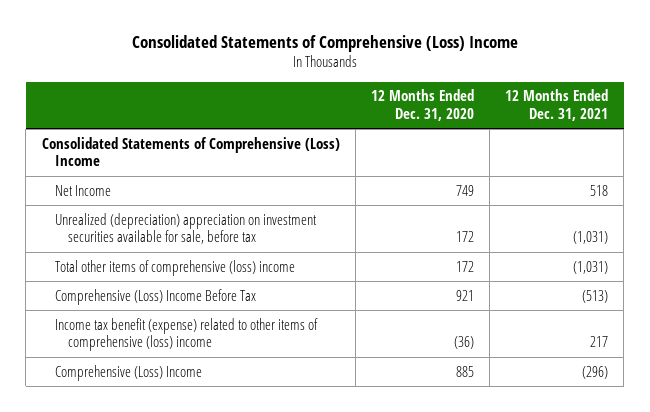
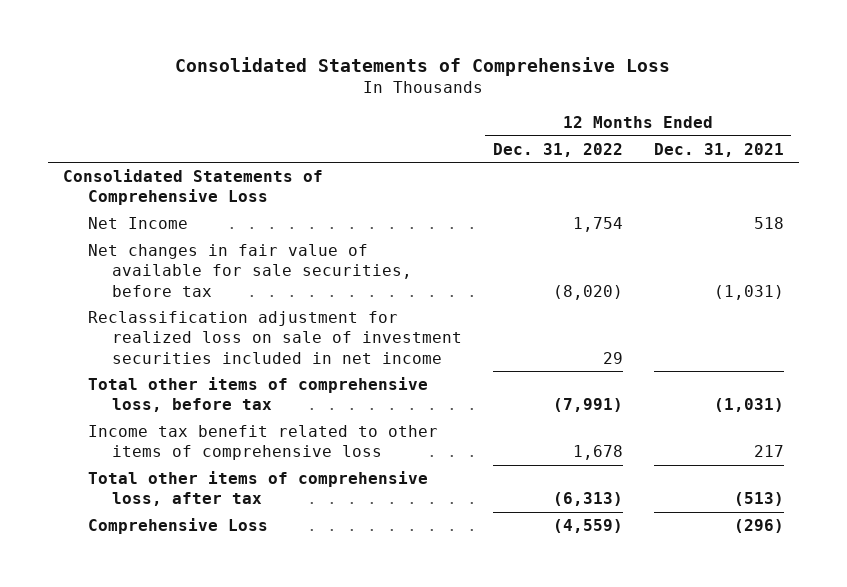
- Consolidated Statements of Comprehensive (Loss) Income
+ Consolidated Statements of Comprehensive Loss
- | 12 Months Ended Dec. 31, 2020 | 12 Months Ended Dec. 31, 2021
+ | 12 Months Ended Dec. 31, 2022 | 12 Months Ended Dec. 31, 2021
- Consolidated Statements of Comprehensive (Loss) Income
+ Consolidated Statements of Comprehensive Loss
- Unrealized (depreciation) appreciation on investment securities available for sale, before tax | 172 | (1,031)
- Total other items of comprehensive (loss) income | 172 | (1,031)
- Comprehensive (Loss) Income Before Tax | 921 | (513)
- Income tax benefit (expense) related to other items of comprehensive (loss) income | (36) | 217
- Comprehensive (Loss) Income | 885 | (296)
+ Net changes in fair value of available for sale securities, before tax | (8,020) | (1,031)
+ Reclassification adjustment for realized loss on sale of investment securities included in net income | 29 |
+ Total other items of comprehensive loss, before tax | (7,991) | (1,031)
+ Income tax benefit related to other items of comprehensive loss | 1,678 | 217
+ Total other items of comprehensive loss, after tax | (6,313) | (513)
+ Comprehensive Loss | (4,559) | (296)

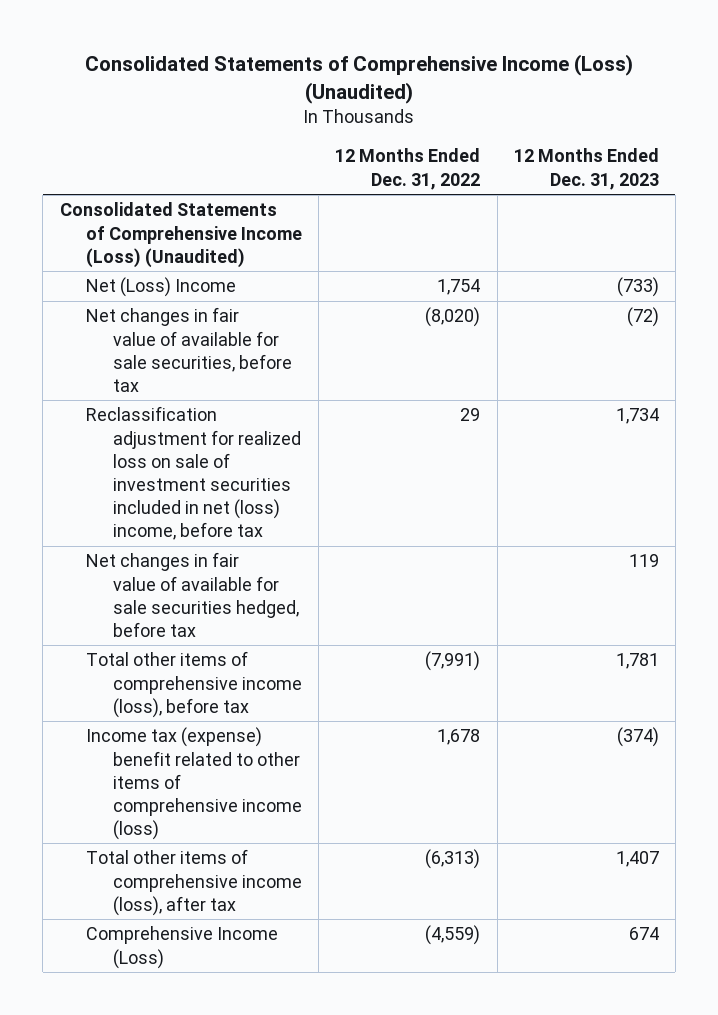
- Consolidated Statements of Comprehensive Loss
+ Consolidated Statements of Comprehensive Income (Loss) (Unaudited)
- | 12 Months Ended Dec. 31, 2022 | 12 Months Ended Dec. 31, 2021
+ | 12 Months Ended Dec. 31, 2022 | 12 Months Ended Dec. 31, 2023
- Consolidated Statements of Comprehensive Loss
- Net Income | 1,754 | 518
+ Consolidated Statements of Comprehensive Income (Loss) (Unaudited)
+ Net (Loss) Income | 1,754 | (733)
- Reclassification adjustment for realized loss on sale of investment securities included in net income | 29 |
- Total other items of comprehensive loss, before tax | (7,991) | (1,031)
- Income tax benefit related to other items of comprehensive loss | 1,678 | 217
- Total other items of comprehensive loss, after tax | (6,313) | (513)
- Comprehensive Loss | (4,559) | (296)
+ Reclassification adjustment for realized loss on sale of investment securities included in net (loss) income, before tax | 29 | 1,734
+ Net changes in fair value of available for sale securities hedged, before tax | | 119
+ Total other items of comprehensive income (loss), before tax | (7,991) | 1,781
+ Income tax (expense) benefit related to other items of comprehensive income (loss) | 1,678 | (374)
+ Total other items of comprehensive income (loss), after tax | (6,313) | 1,407
+ Comprehensive Income (Loss) | (4,559) | 674

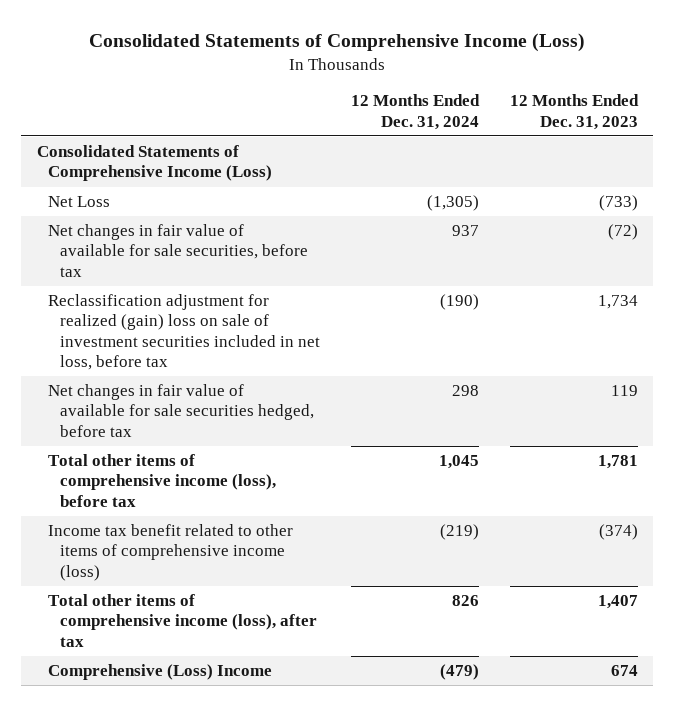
- Consolidated Statements of Comprehensive Income (Loss) (Unaudited)
+ Consolidated Statements of Comprehensive Income (Loss)
- | 12 Months Ended Dec. 31, 2022 | 12 Months Ended Dec. 31, 2023
+ | 12 Months Ended Dec. 31, 2024 | 12 Months Ended Dec. 31, 2023
- Consolidated Statements of Comprehensive Income (Loss) (Unaudited)
- Net (Loss) Income | 1,754 | (733)
+ Consolidated Statements of Comprehensive Income (Loss)
+ Net Loss | (1,305) | (733)
- Reclassification adjustment for realized loss on sale of investment securities included in net (loss) income, before tax | 29 | 1,734
+ Reclassification adjustment for realized (gain) loss on sale of investment securities included in net loss, before tax | (190) | 1,734
- Income tax (expense) benefit related to other items of comprehensive income (loss) | 1,678 | (374)
+ Income tax benefit related to other items of comprehensive income (loss) | (219) | (374)
- Comprehensive Income (Loss) | (4,559) | 674
+ Comprehensive (Loss) Income | (479) | 674

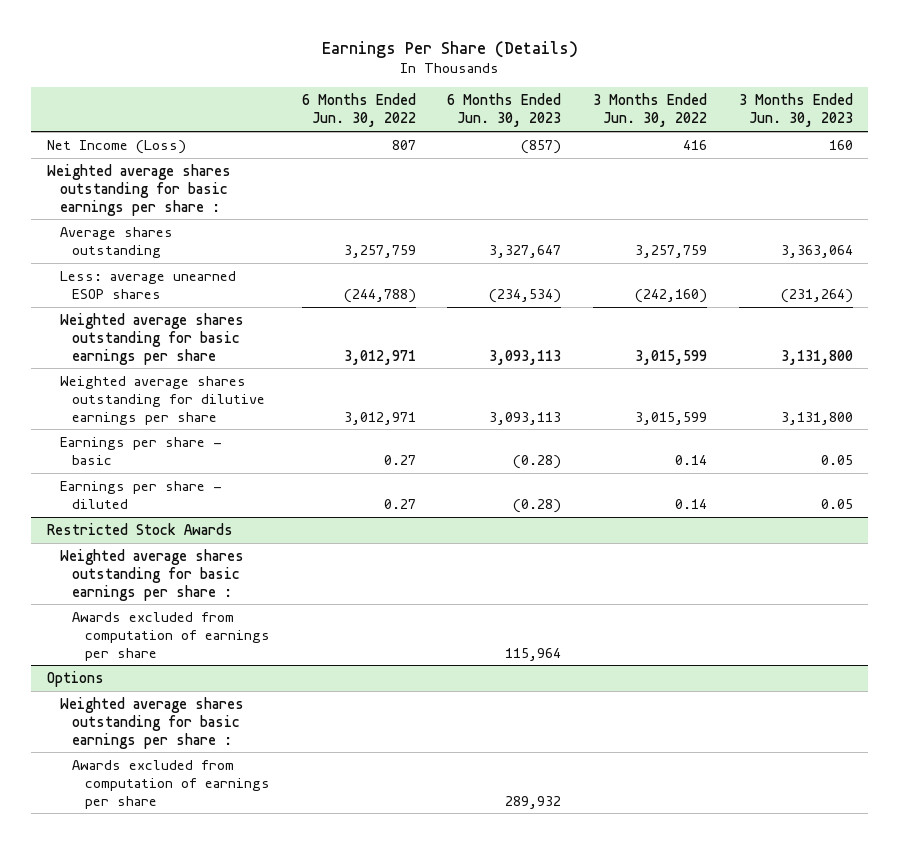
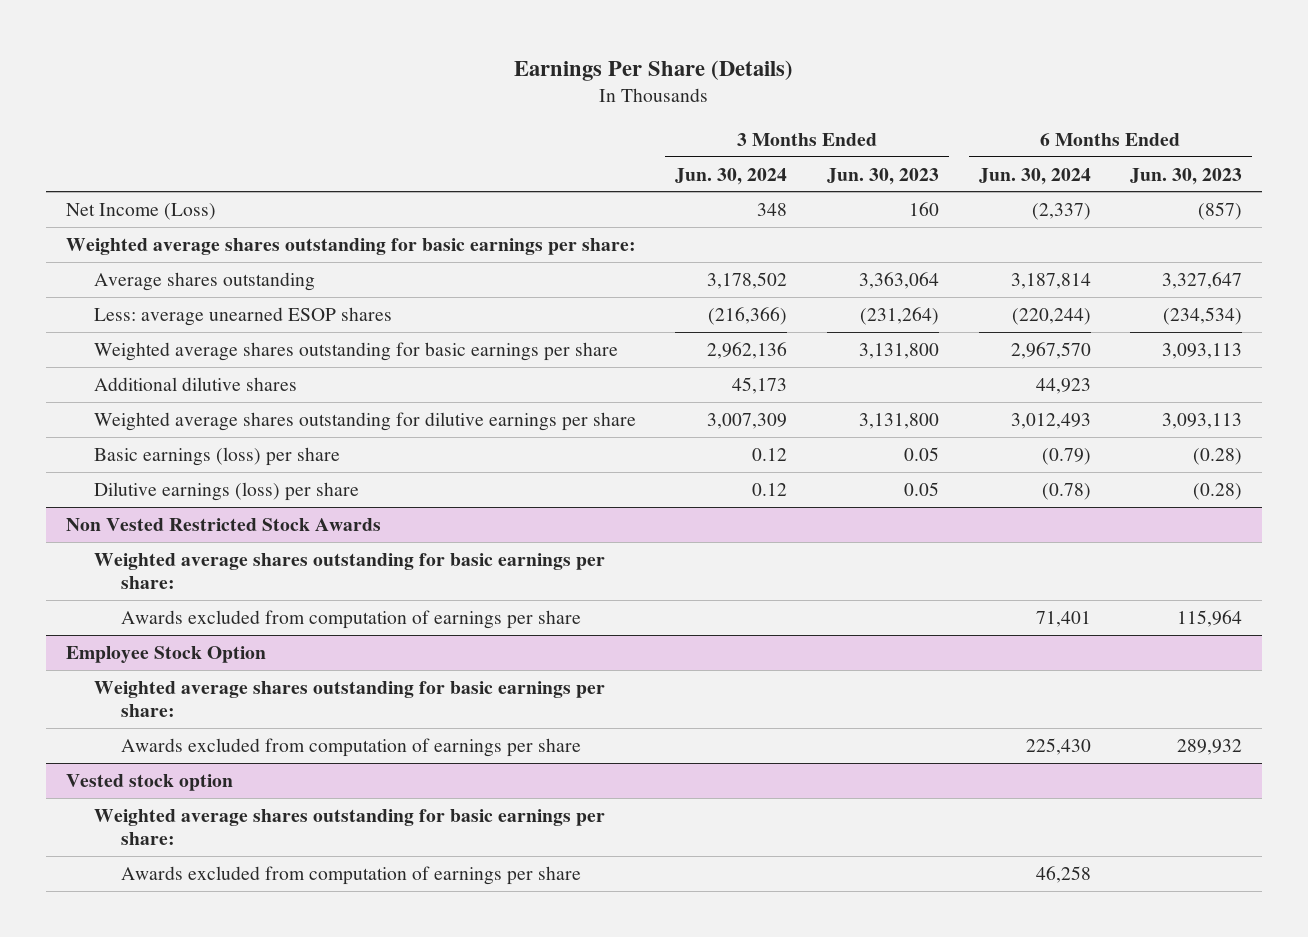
- | 6 Months Ended Jun. 30, 2022 | 6 Months Ended Jun. 30, 2023 | 3 Months Ended Jun. 30, 2022 | 3 Months Ended Jun. 30, 2023
+ | 3 Months Ended Jun. 30, 2024 | 3 Months Ended Jun. 30, 2023 | 6 Months Ended Jun. 30, 2024 | 6 Months Ended Jun. 30, 2023
- Weighted average shares outstanding for basic earnings per share :
+ Weighted average shares outstanding for basic earnings per share:
+ Additional dilutive shares | 45,173 | | 44,923 |
- Earnings per share - basic | 0.27 | (0.28) | 0.14 | 0.05
- Earnings per share - diluted | 0.27 | (0.28) | 0.14 | 0.05
- Restricted Stock Awards
- Weighted average shares outstanding for basic earnings per share :
+ Basic earnings (loss) per share | 0.12 | 0.05 | (0.79) | (0.28)
+ Dilutive earnings (loss) per share | 0.12 | 0.05 | (0.78) | (0.28)
+ Non Vested Restricted Stock Awards
+ Weighted average shares outstanding for basic earnings per share:
- Options
- Weighted average shares outstanding for basic earnings per share :
+ Employee Stock Option
+ Weighted average shares outstanding for basic earnings per share:
+ Vested stock option
+ Weighted average shares outstanding for basic earnings per share:
+ Awards excluded from computation of earnings per share | | | 46,258 |

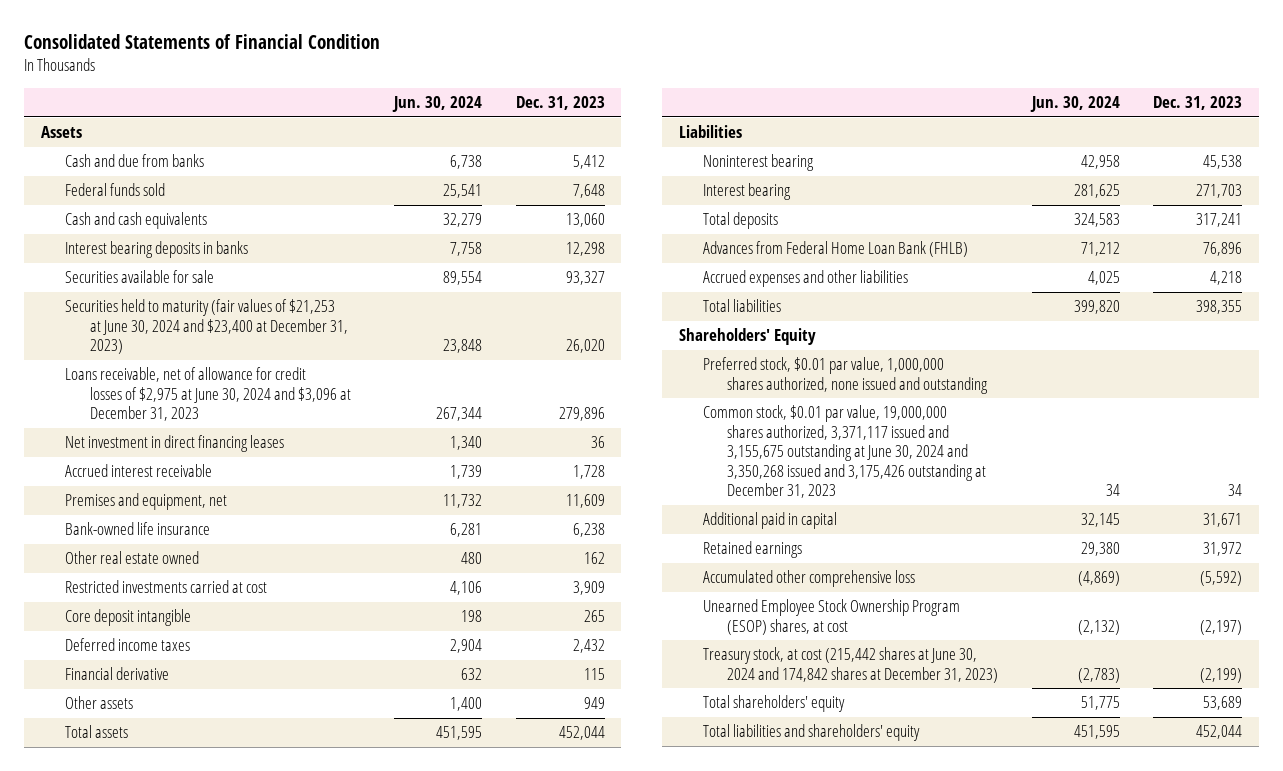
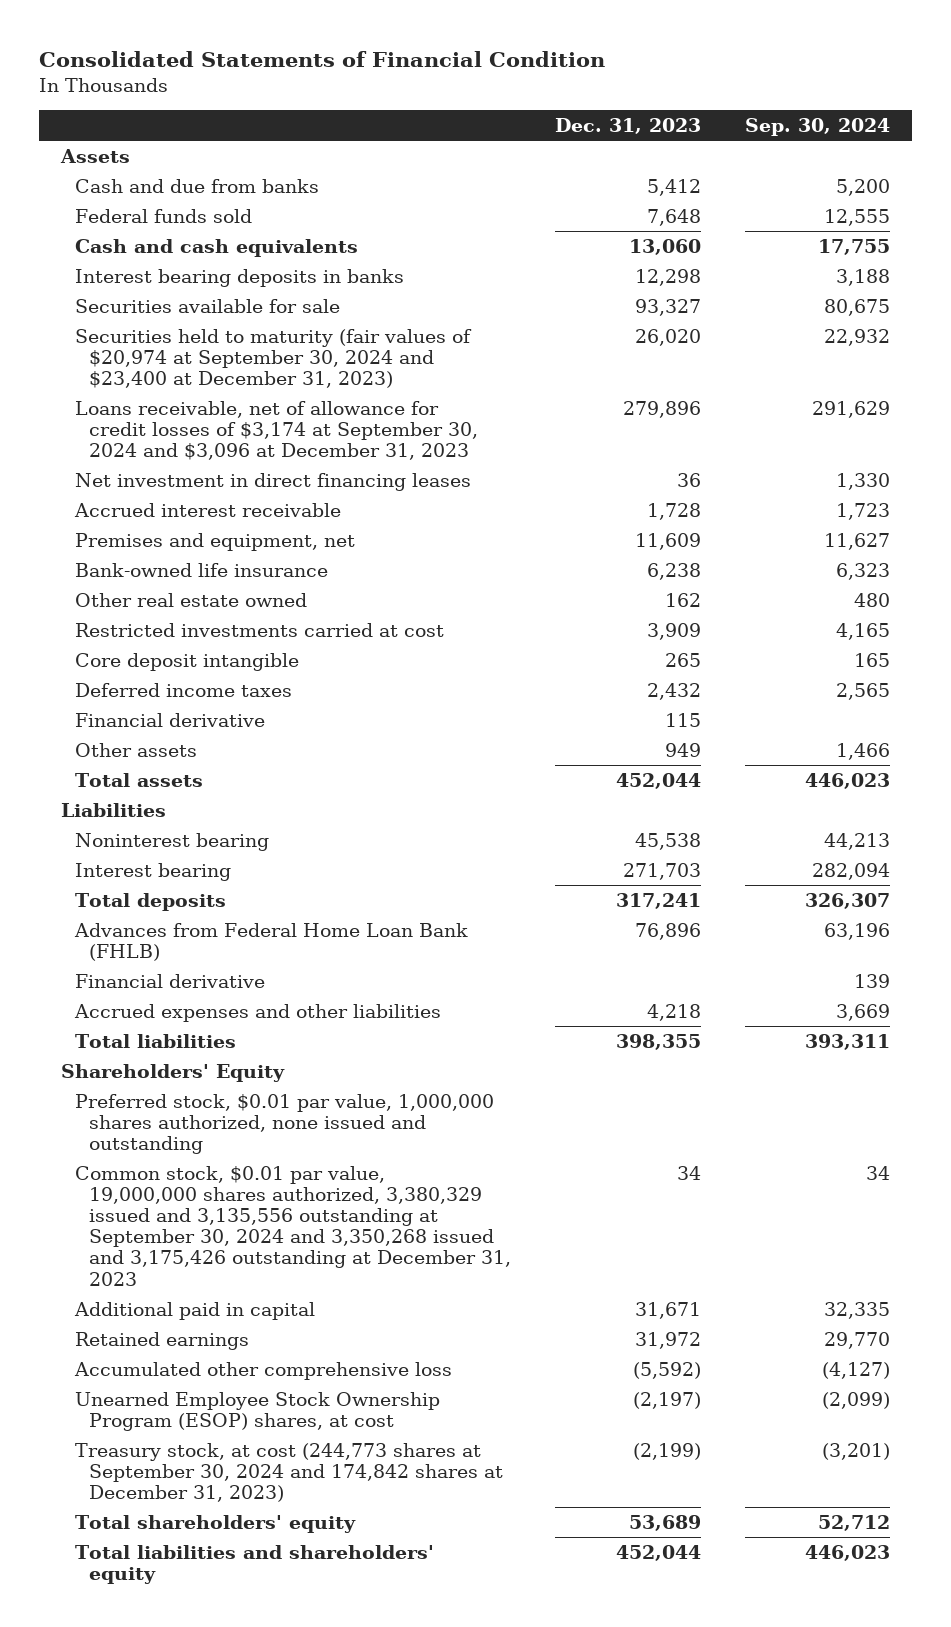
- | Jun. 30, 2024 | Dec. 31, 2023
+ | Dec. 31, 2023 | Sep. 30, 2024
- Securities held to maturity (fair values of $21,253 at June 30, 2024 and $23,400 at December 31, 2023) | 23,848 | 26,020
- Loans receivable, net of allowance for credit losses of $2,975 at June 30, 2024 and $3,096 at December 31, 2023 | 267,344 | 279,896
+ Securities held to maturity (fair values of $20,974 at September 30, 2024 and $23,400 at December 31, 2023) | 26,020 | 22,932
+ Loans receivable, net of allowance for credit losses of $3,174 at September 30, 2024 and $3,096 at December 31, 2023 | 279,896 | 291,629
+ Financial derivative | | 139
- Common stock, $0.01 par value, 19,000,000 shares authorized, 3,371,117 issued and 3,155,675 outstanding at June 30, 2024 and 3,350,268 issued and 3,175,426 outstanding at December 31, 2023 | 34 | 34
+ Common stock, $0.01 par value, 19,000,000 shares authorized, 3,380,329 issued and 3,135,556 outstanding at September 30, 2024 and 3,350,268 issued and 3,175,426 outstanding at December 31, 2023 | 34 | 34
- Treasury stock, at cost (215,442 shares at June 30, 2024 and 174,842 shares at December 31, 2023) | (2,783) | (2,199)
+ Treasury stock, at cost (244,773 shares at September 30, 2024 and 174,842 shares at December 31, 2023) | (2,199) | (3,201)

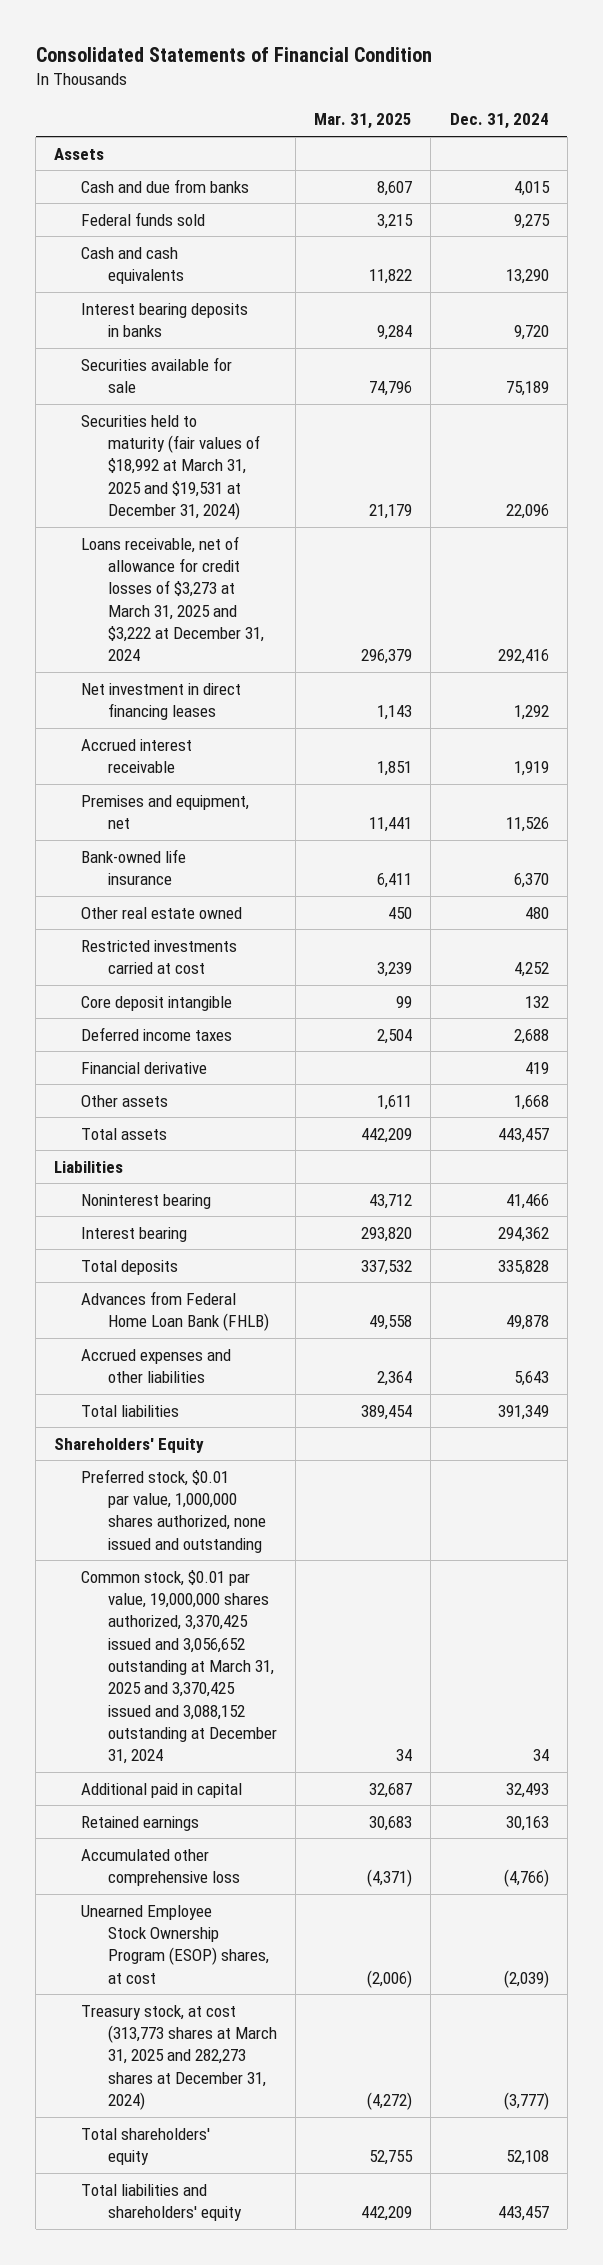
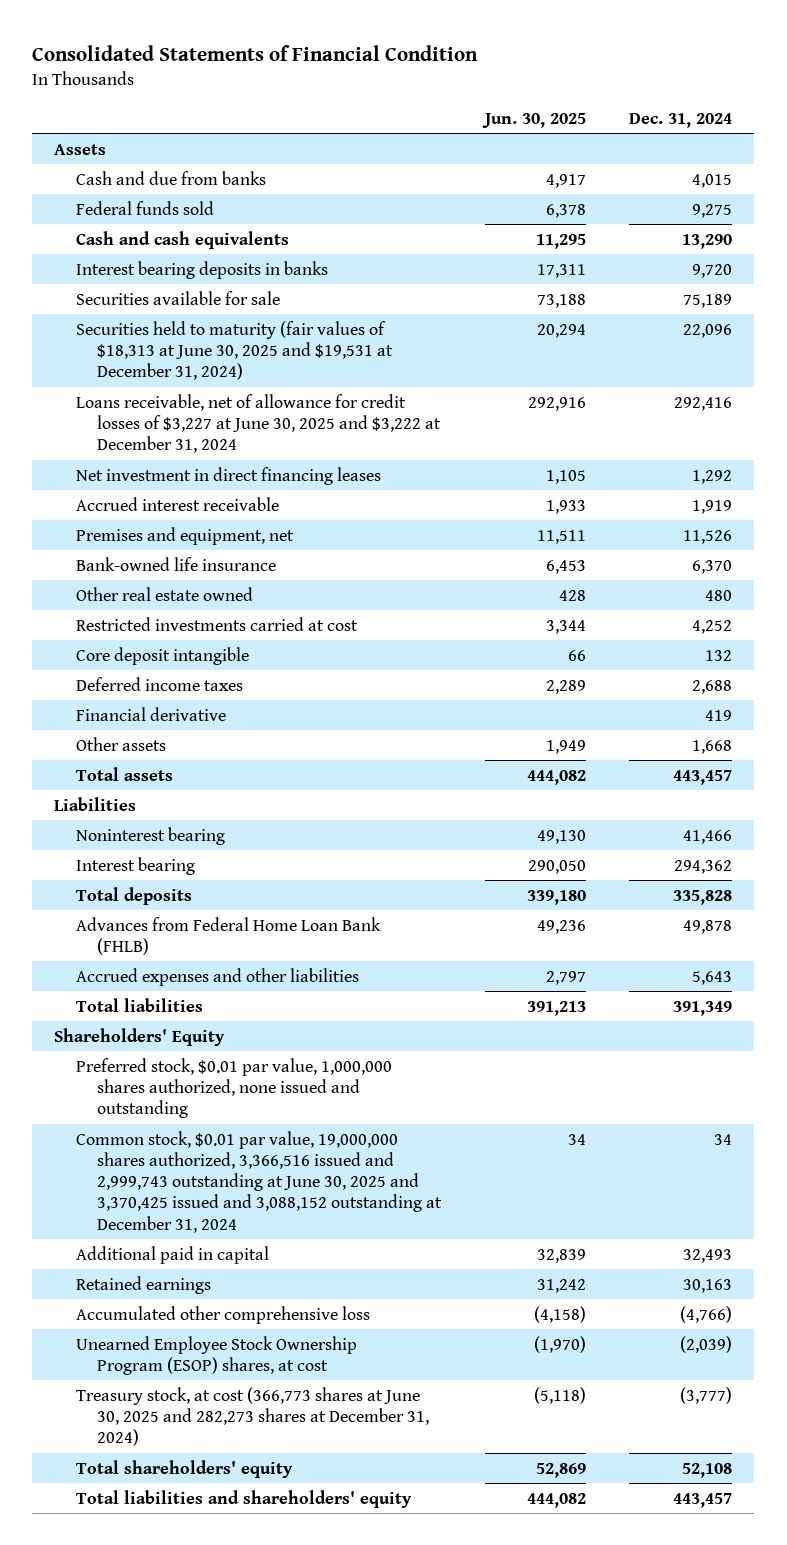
- | Mar. 31, 2025 | Dec. 31, 2024
+ | Jun. 30, 2025 | Dec. 31, 2024
- Securities held to maturity (fair values of $18,992 at March 31, 2025 and $19,531 at December 31, 2024) | 21,179 | 22,096
- Loans receivable, net of allowance for credit losses of $3,273 at March 31, 2025 and $3,222 at December 31, 2024 | 296,379 | 292,416
+ Securities held to maturity (fair values of $18,313 at June 30, 2025 and $19,531 at December 31, 2024) | 20,294 | 22,096
+ Loans receivable, net of allowance for credit losses of $3,227 at June 30, 2025 and $3,222 at December 31, 2024 | 292,916 | 292,416
- Common stock, $0.01 par value, 19,000,000 shares authorized, 3,370,425 issued and 3,056,652 outstanding at March 31, 2025 and 3,370,425 issued and 3,088,152 outstanding at December 31, 2024 | 34 | 34
+ Common stock, $0.01 par value, 19,000,000 shares authorized, 3,366,516 issued and 2,999,743 outstanding at June 30, 2025 and 3,370,425 issued and 3,088,152 outstanding at December 31, 2024 | 34 | 34
- Treasury stock, at cost (313,773 shares at March 31, 2025 and 282,273 shares at December 31, 2024) | (4,272) | (3,777)
+ Treasury stock, at cost (366,773 shares at June 30, 2025 and 282,273 shares at December 31, 2024) | (5,118) | (3,777)

